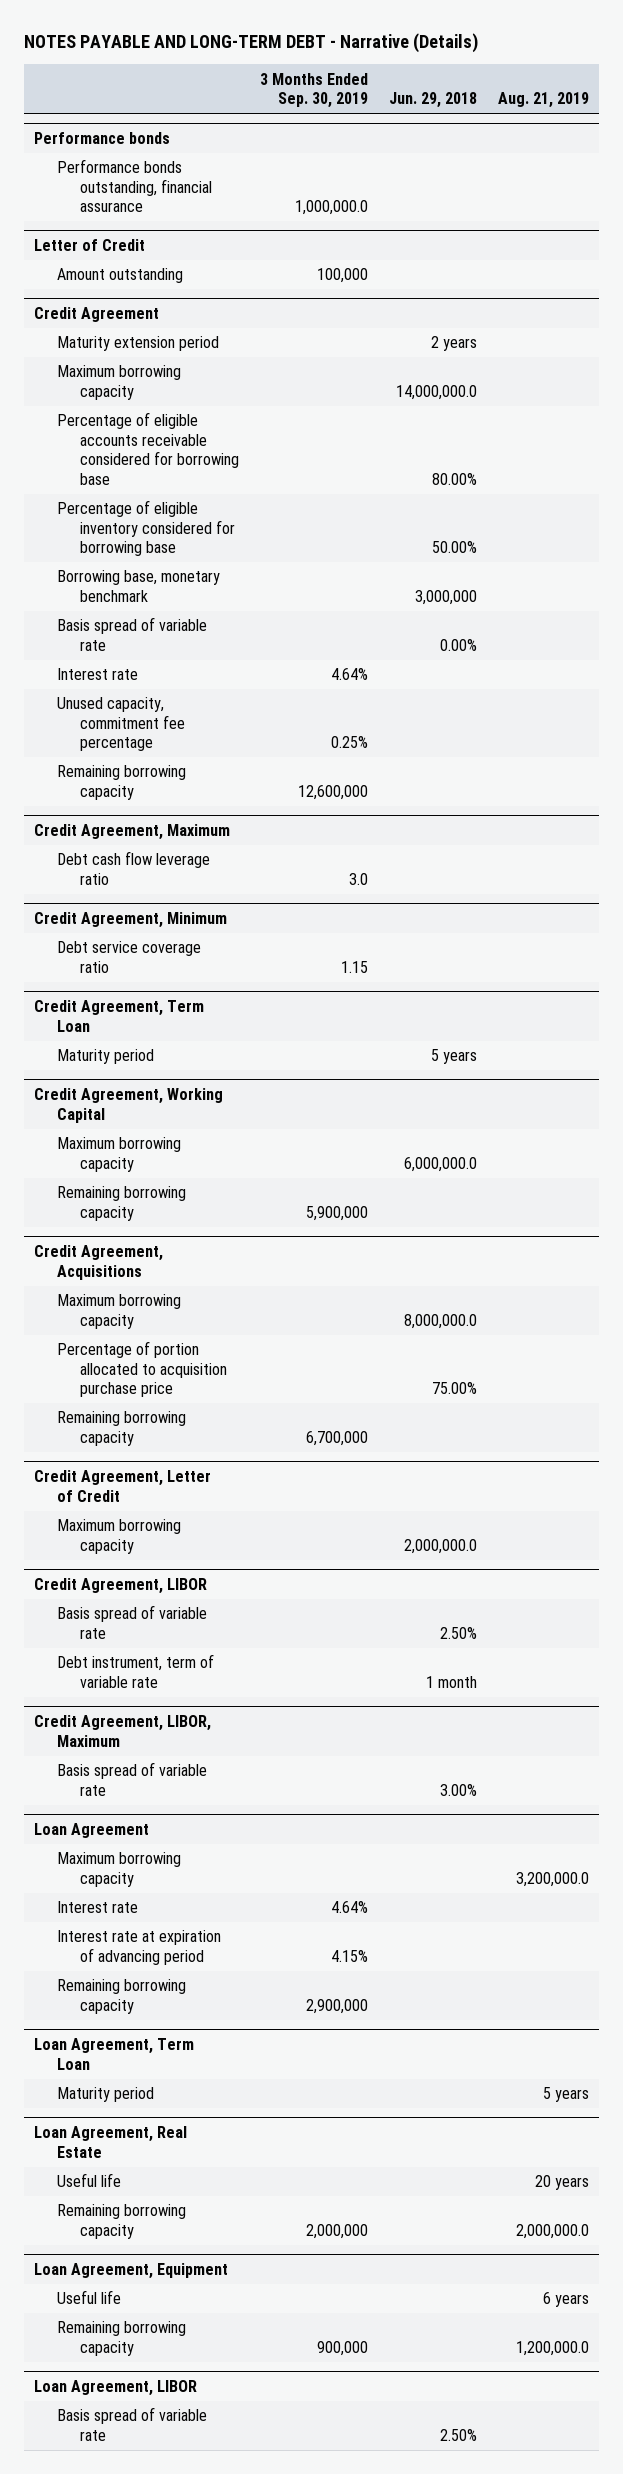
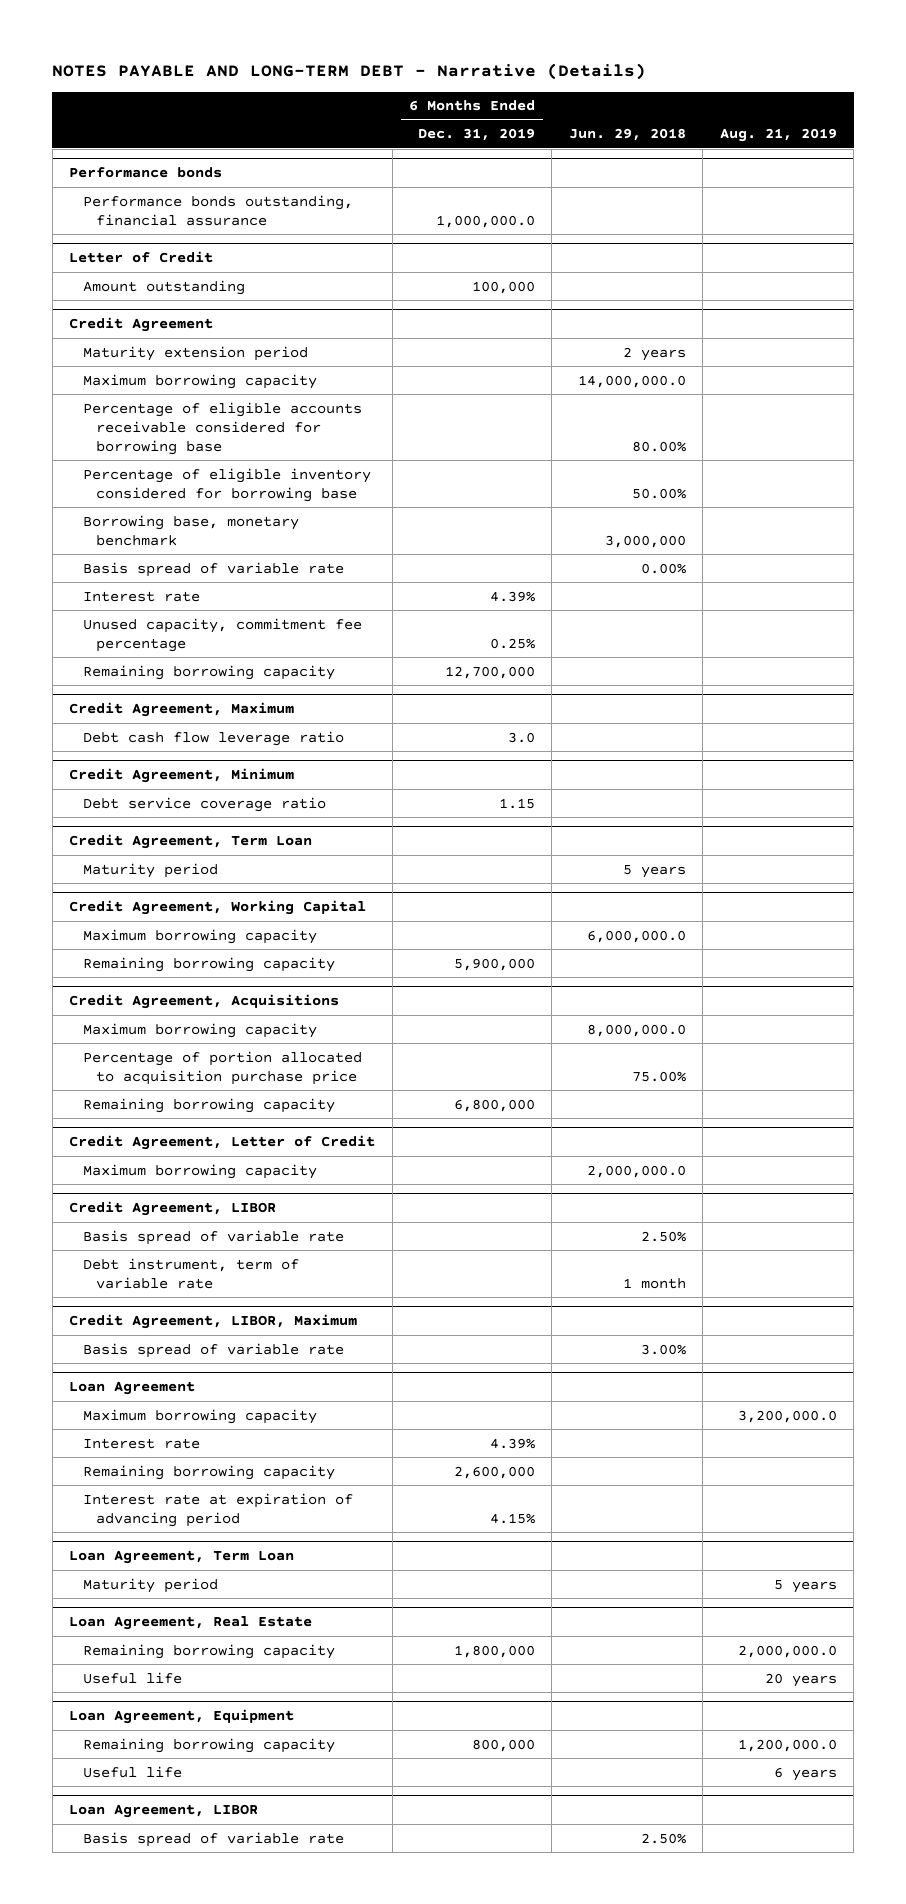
- | 3 Months Ended Sep. 30, 2019 | Jun. 29, 2018 | Aug. 21, 2019
+ | 6 Months Ended Dec. 31, 2019 | Jun. 29, 2018 | Aug. 21, 2019
@ Loan Agreement
moved down: Interest rate at expiration of advancing period | 4.15% | |
@ Loan Agreement, Real Estate
moved down: Useful life | | | 20 years
@ Loan Agreement, Equipment
moved down: Useful life | | | 6 years

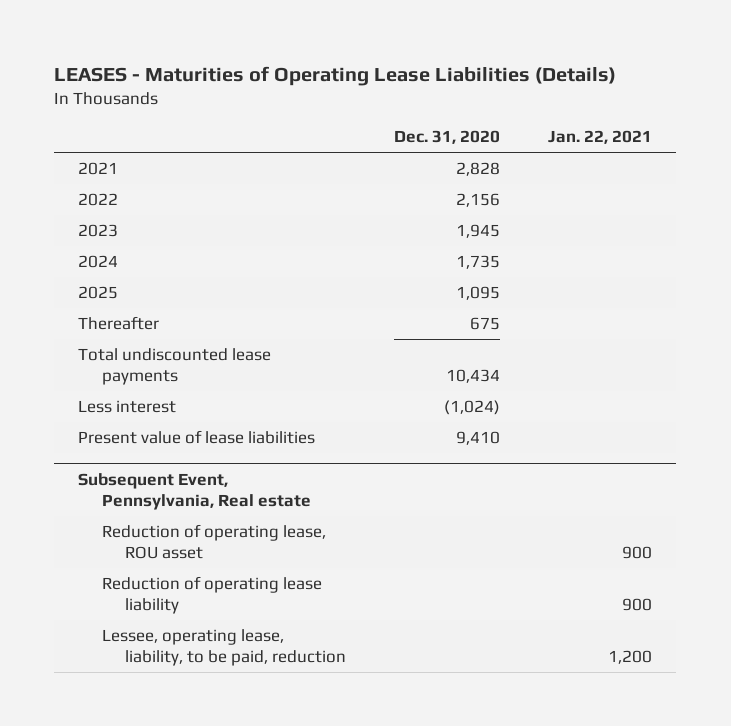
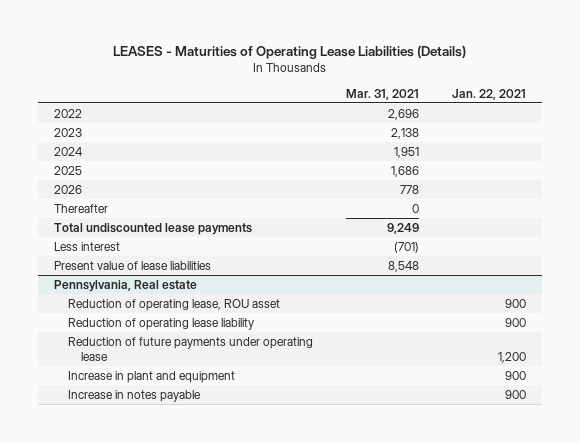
- | Dec. 31, 2020 | Jan. 22, 2021
+ | Mar. 31, 2021 | Jan. 22, 2021
- 2021 | 2,828 |
+ 2026 | 778 |
- Subsequent Event, Pennsylvania, Real estate
+ Pennsylvania, Real estate
- Lessee, operating lease, liability, to be paid, reduction | | 1,200
+ Reduction of future payments under operating lease | | 1,200
+ Increase in plant and equipment | | 900
+ Increase in notes payable | | 900

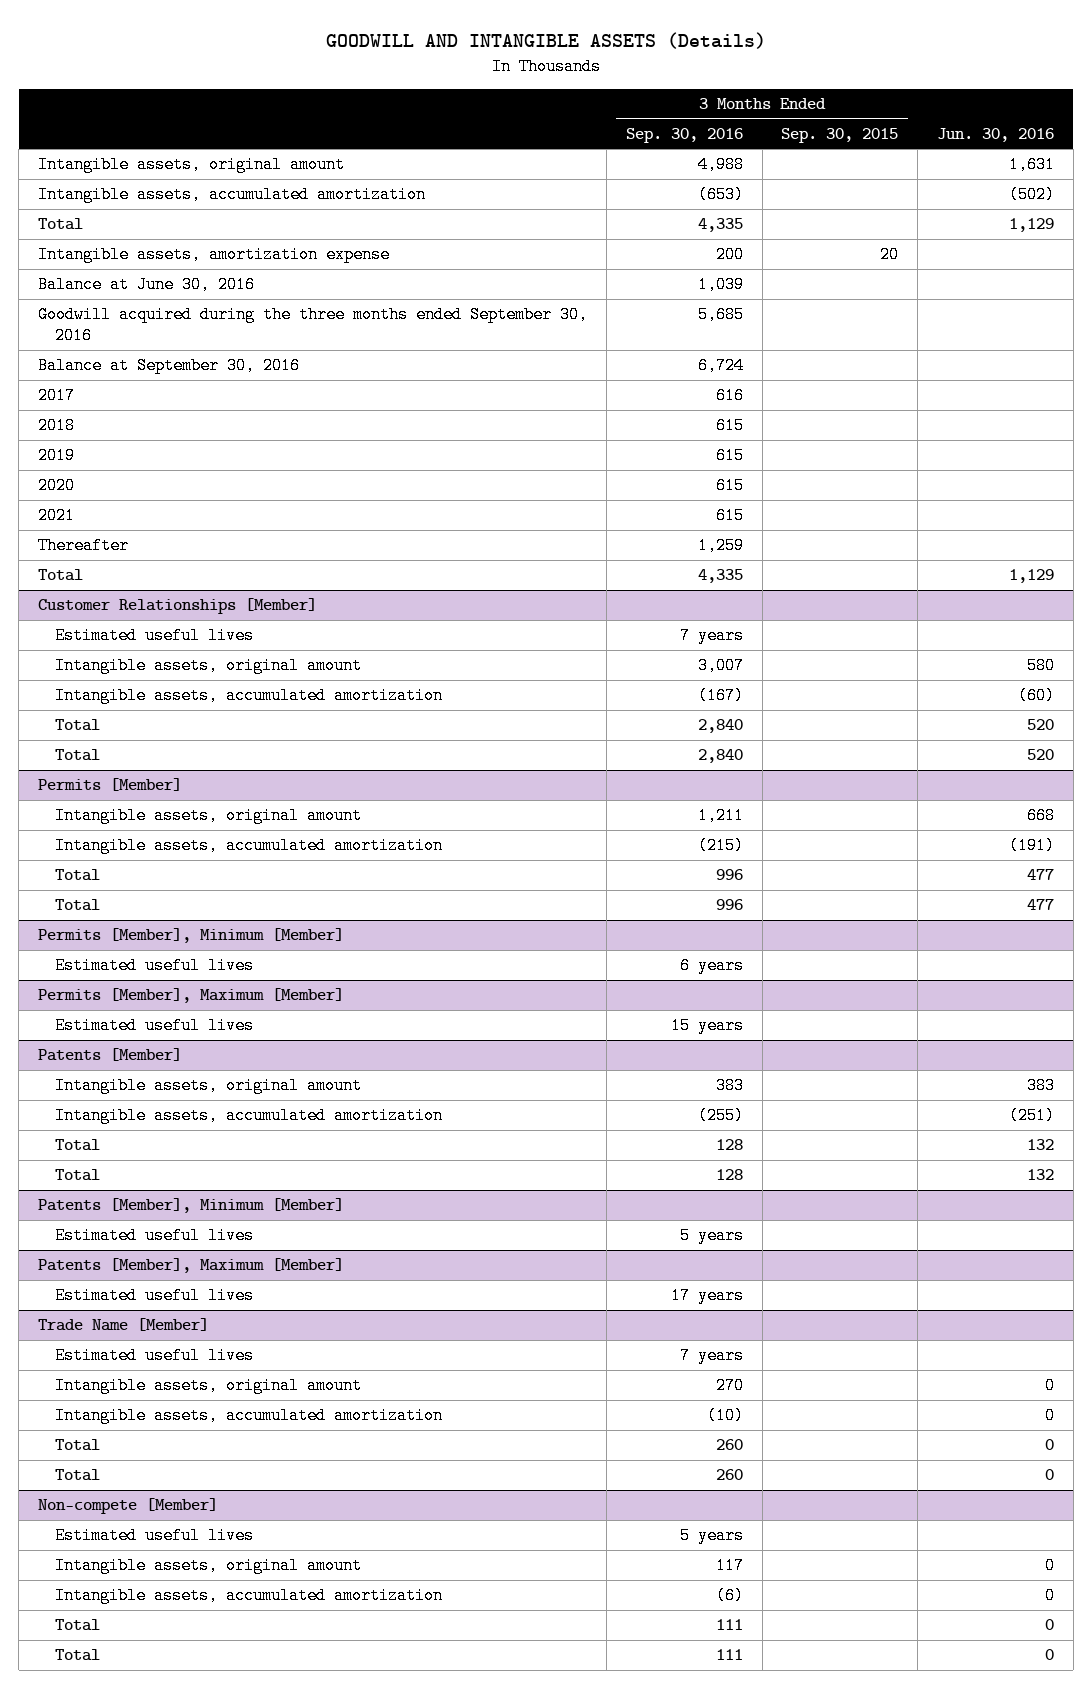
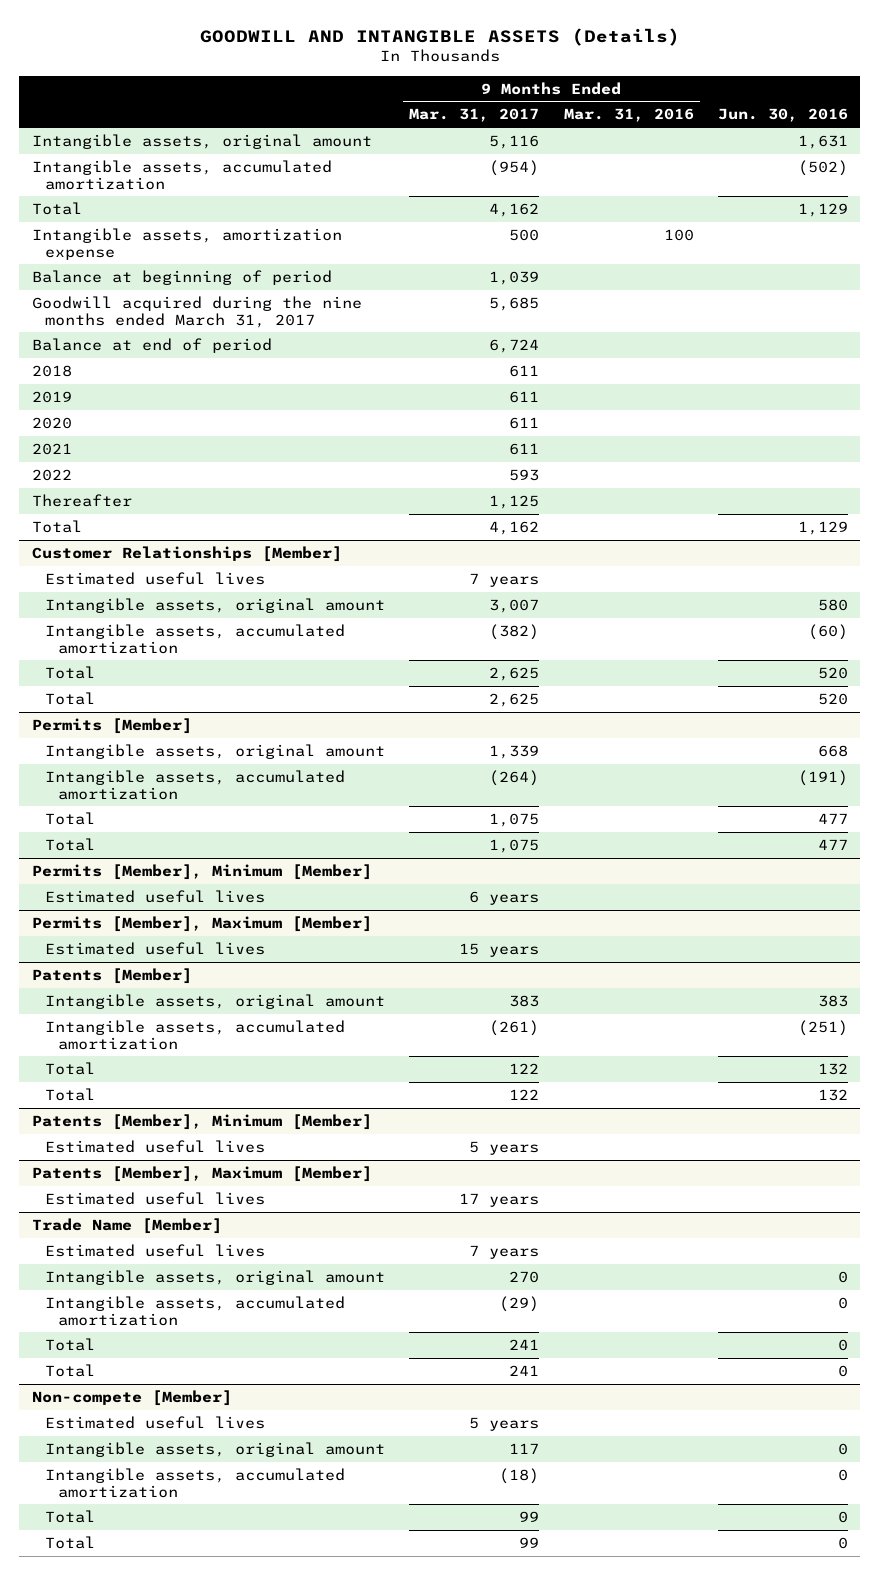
- | 3 Months Ended Sep. 30, 2016 | 3 Months Ended Sep. 30, 2015 | Jun. 30, 2016
+ | 9 Months Ended Mar. 31, 2017 | 9 Months Ended Mar. 31, 2016 | Jun. 30, 2016
- Balance at June 30, 2016 | 1,039 | |
- Goodwill acquired during the three months ended September 30, 2016 | 5,685 | |
- Balance at September 30, 2016 | 6,724 | |
- 2017 | 616 | |
+ Balance at beginning of period | 1,039 | |
+ Goodwill acquired during the nine months ended March 31, 2017 | 5,685 | |
+ Balance at end of period | 6,724 | |
+ 2022 | 593 | |

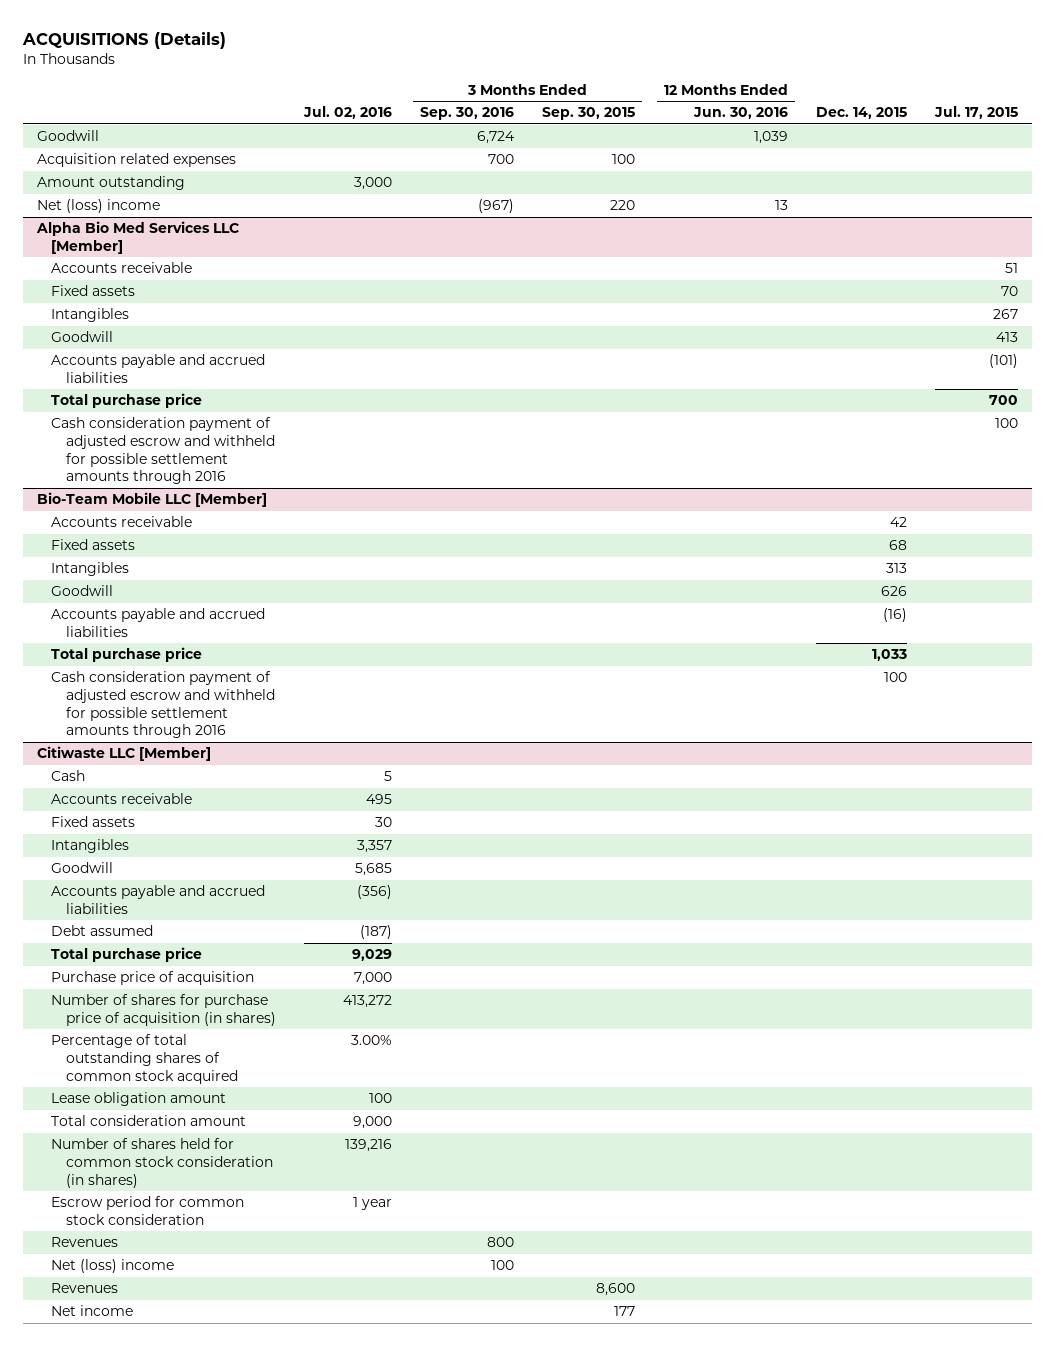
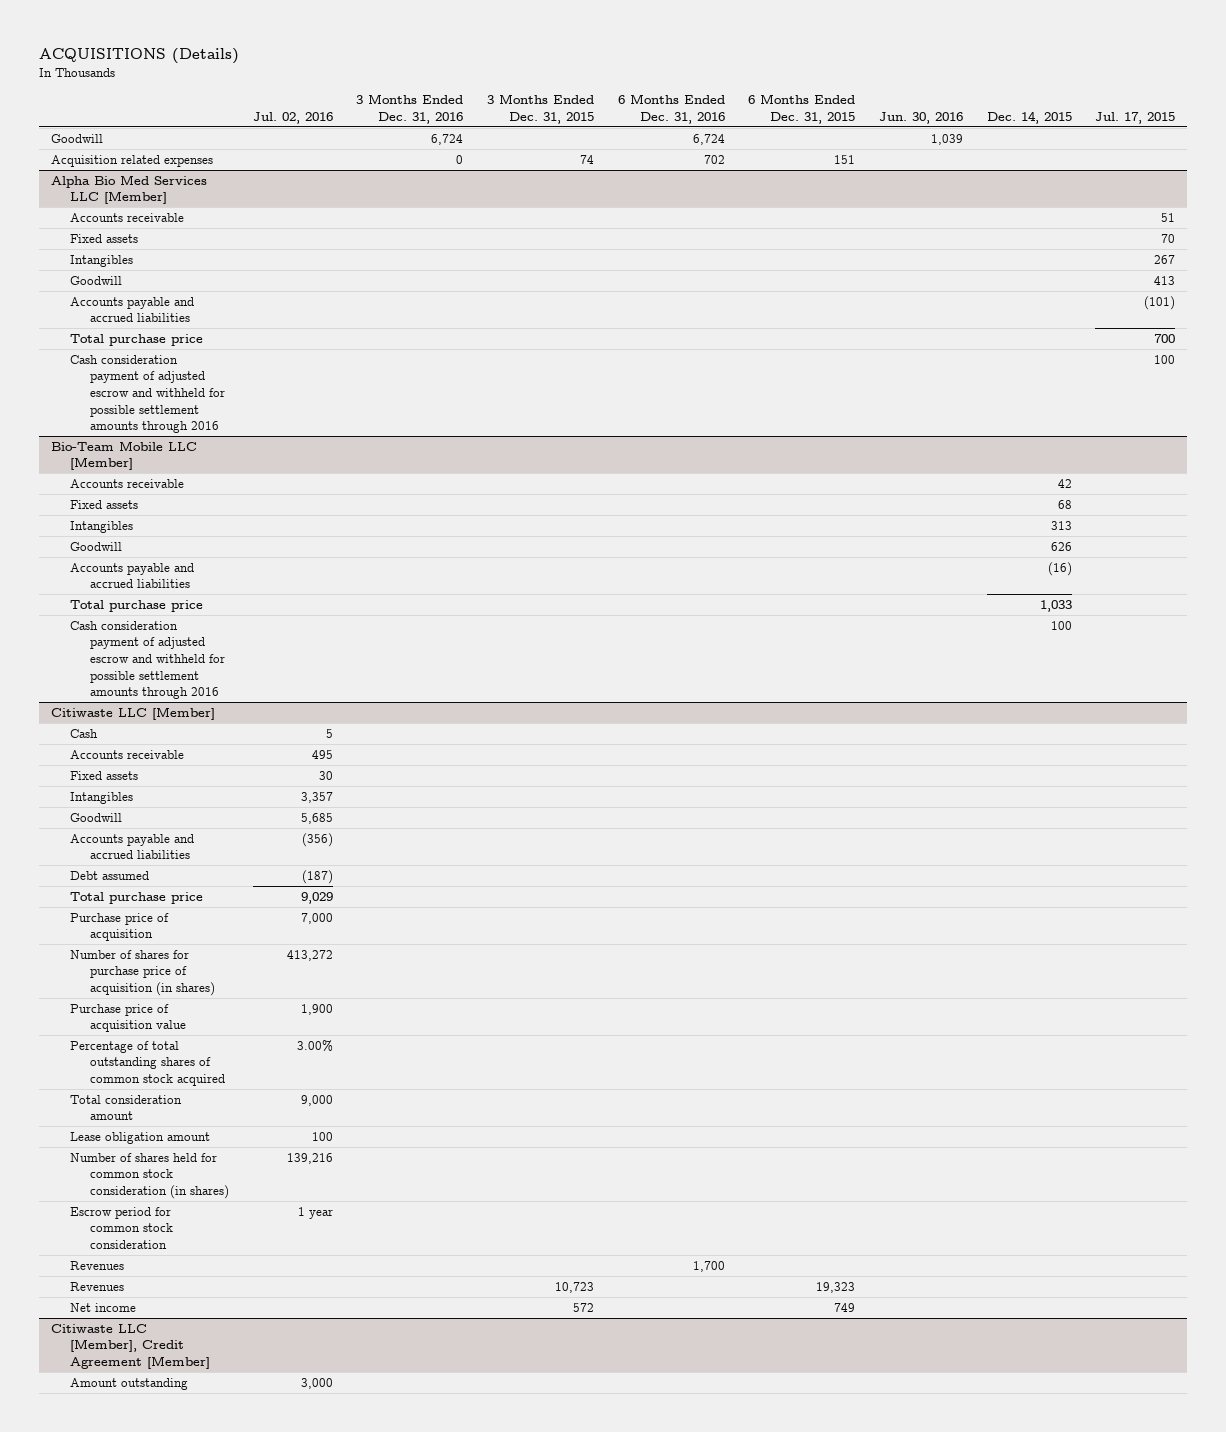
- | Jul. 02, 2016 | 3 Months Ended Sep. 30, 2016 | 3 Months Ended Sep. 30, 2015 | 12 Months Ended Jun. 30, 2016 | Dec. 14, 2015 | Jul. 17, 2015
+ | Jul. 02, 2016 | 3 Months Ended Dec. 31, 2016 | 3 Months Ended Dec. 31, 2015 | 6 Months Ended Dec. 31, 2016 | 6 Months Ended Dec. 31, 2015 | Jun. 30, 2016 | Dec. 14, 2015 | Jul. 17, 2015
- Amount outstanding | 3,000 | | | | |
- Net (loss) income | | (967) | 220 | 13 | |
@ Citiwaste LLC [Member]
+ Purchase price of acquisition value | 1,900 | | | | | | |
moved down: Lease obligation amount | 100 | | | | | | |
- Net (loss) income | | 100 | | | |
+ Citiwaste LLC [Member], Credit Agreement [Member]
+ Amount outstanding | 3,000 | | | | | | |

